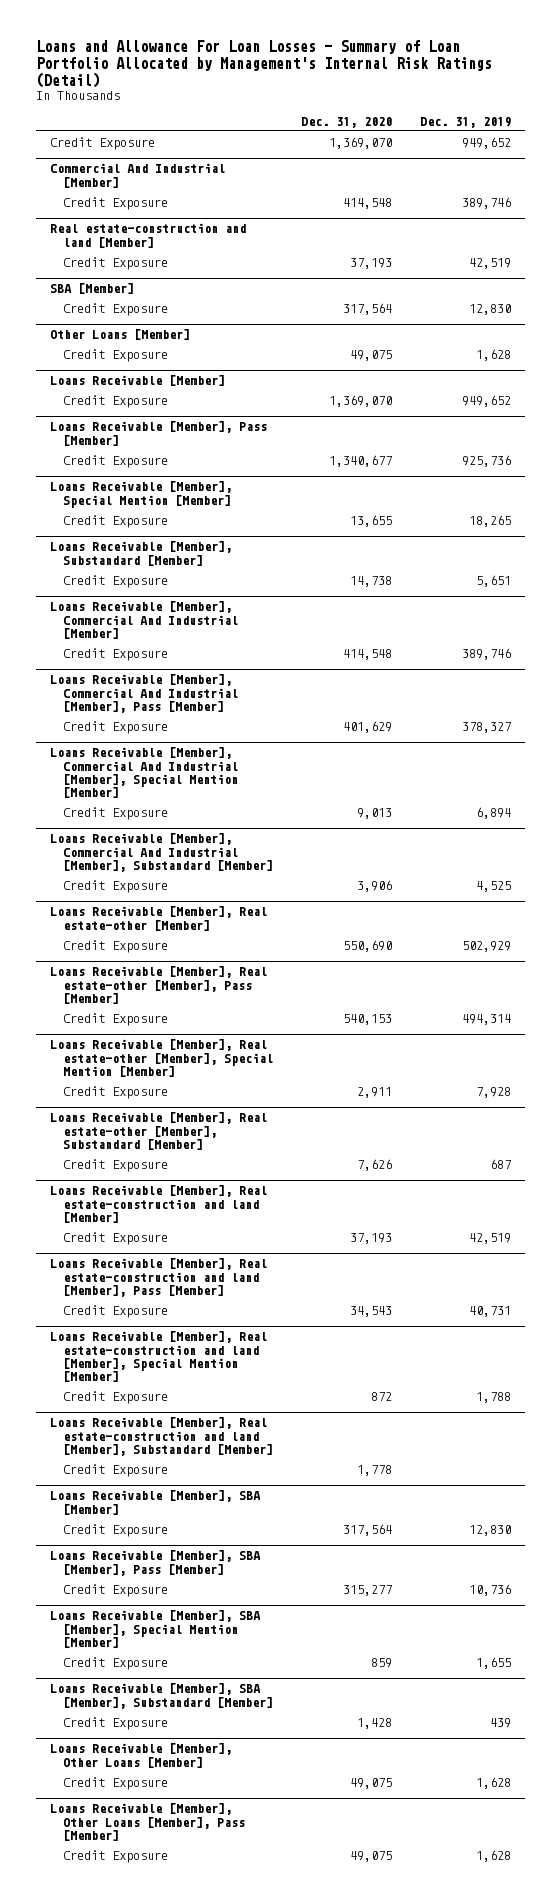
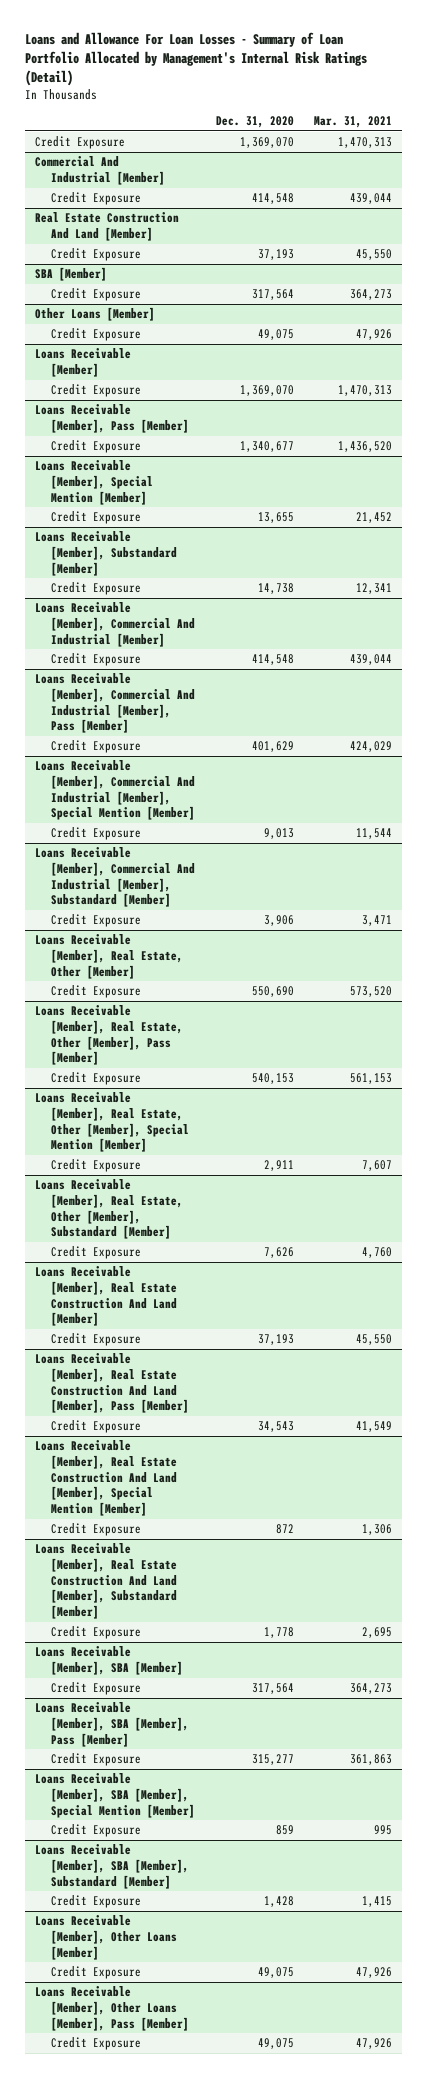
- | Dec. 31, 2020 | Dec. 31, 2019
+ | Dec. 31, 2020 | Mar. 31, 2021
- Real estate-construction and land [Member]
+ Real Estate Construction And Land [Member]
- Loans Receivable [Member], Real estate-other [Member]
+ Loans Receivable [Member], Real Estate, Other [Member]
- Loans Receivable [Member], Real estate-other [Member], Pass [Member]
+ Loans Receivable [Member], Real Estate, Other [Member], Pass [Member]
- Loans Receivable [Member], Real estate-other [Member], Special Mention [Member]
+ Loans Receivable [Member], Real Estate, Other [Member], Special Mention [Member]
- Loans Receivable [Member], Real estate-other [Member], Substandard [Member]
+ Loans Receivable [Member], Real Estate, Other [Member], Substandard [Member]
- Loans Receivable [Member], Real estate-construction and land [Member]
+ Loans Receivable [Member], Real Estate Construction And Land [Member]
- Loans Receivable [Member], Real estate-construction and land [Member], Pass [Member]
+ Loans Receivable [Member], Real Estate Construction And Land [Member], Pass [Member]
- Loans Receivable [Member], Real estate-construction and land [Member], Special Mention [Member]
+ Loans Receivable [Member], Real Estate Construction And Land [Member], Special Mention [Member]
- Loans Receivable [Member], Real estate-construction and land [Member], Substandard [Member]
+ Loans Receivable [Member], Real Estate Construction And Land [Member], Substandard [Member]

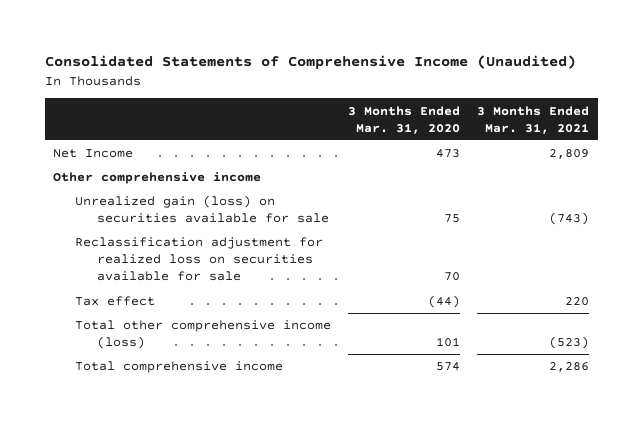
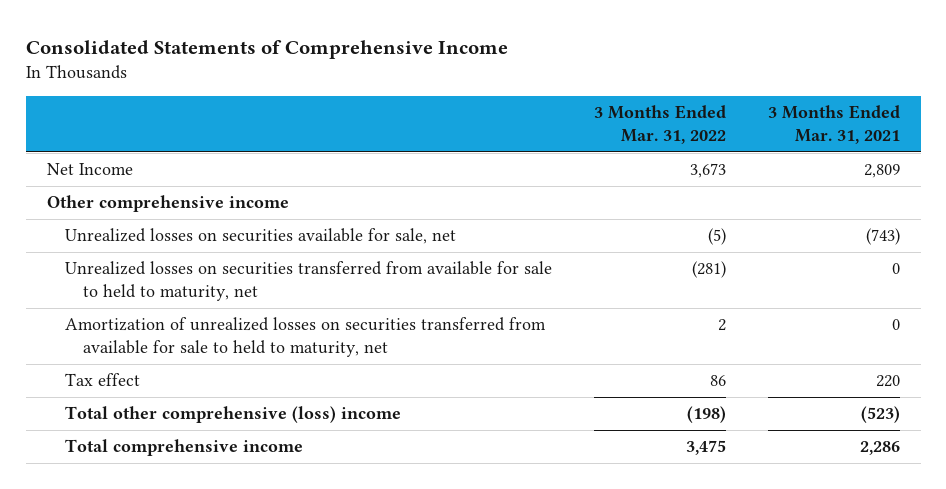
- Consolidated Statements of Comprehensive Income (Unaudited)
+ Consolidated Statements of Comprehensive Income
- | 3 Months Ended Mar. 31, 2020 | 3 Months Ended Mar. 31, 2021
+ | 3 Months Ended Mar. 31, 2022 | 3 Months Ended Mar. 31, 2021
- Unrealized gain (loss) on securities available for sale | 75 | (743)
- Reclassification adjustment for realized loss on securities available for sale | 70 |
+ Unrealized losses on securities available for sale, net | (5) | (743)
+ Unrealized losses on securities transferred from available for sale to held to maturity, net | (281) | 0
+ Amortization of unrealized losses on securities transferred from available for sale to held to maturity, net | 2 | 0
- Total other comprehensive income (loss) | 101 | (523)
+ Total other comprehensive (loss) income | (198) | (523)

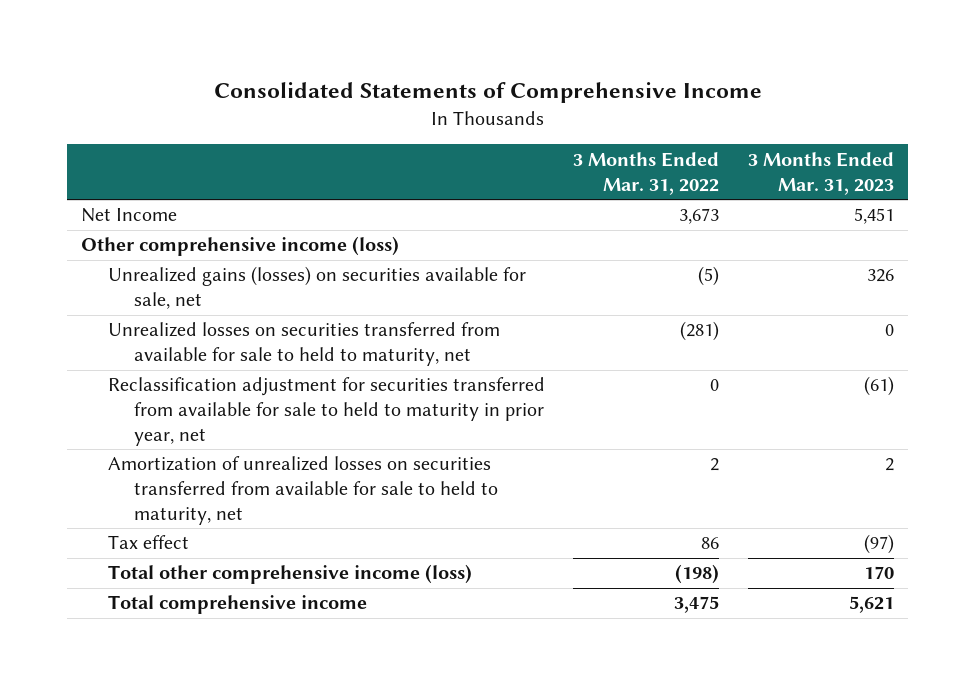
- | 3 Months Ended Mar. 31, 2022 | 3 Months Ended Mar. 31, 2021
+ | 3 Months Ended Mar. 31, 2022 | 3 Months Ended Mar. 31, 2023
- Other comprehensive income
- Unrealized losses on securities available for sale, net | (5) | (743)
+ Other comprehensive income (loss)
+ Unrealized gains (losses) on securities available for sale, net | (5) | 326
+ Reclassification adjustment for securities transferred from available for sale to held to maturity in prior year, net | 0 | (61)
- Total other comprehensive (loss) income | (198) | (523)
+ Total other comprehensive income (loss) | (198) | 170

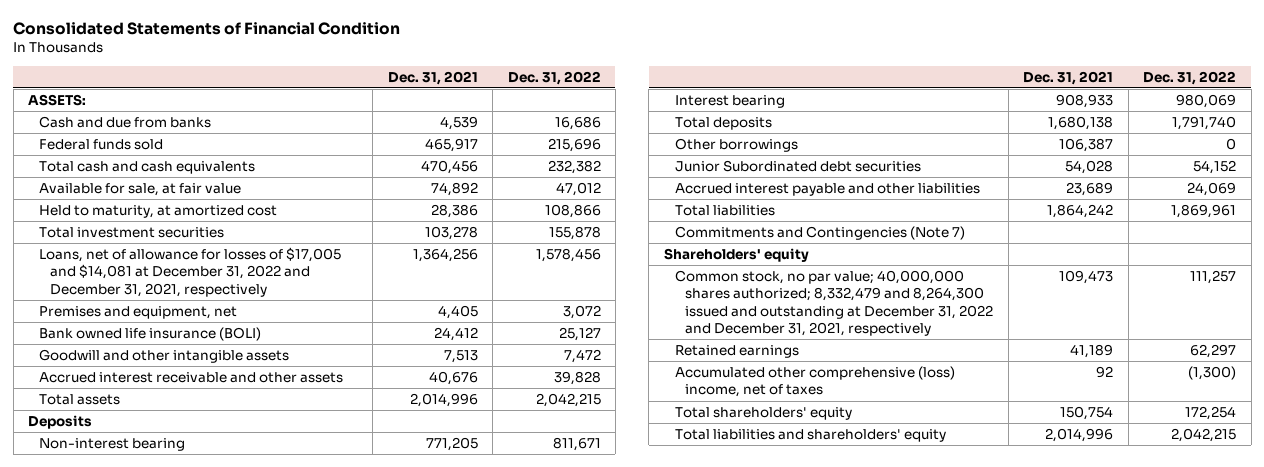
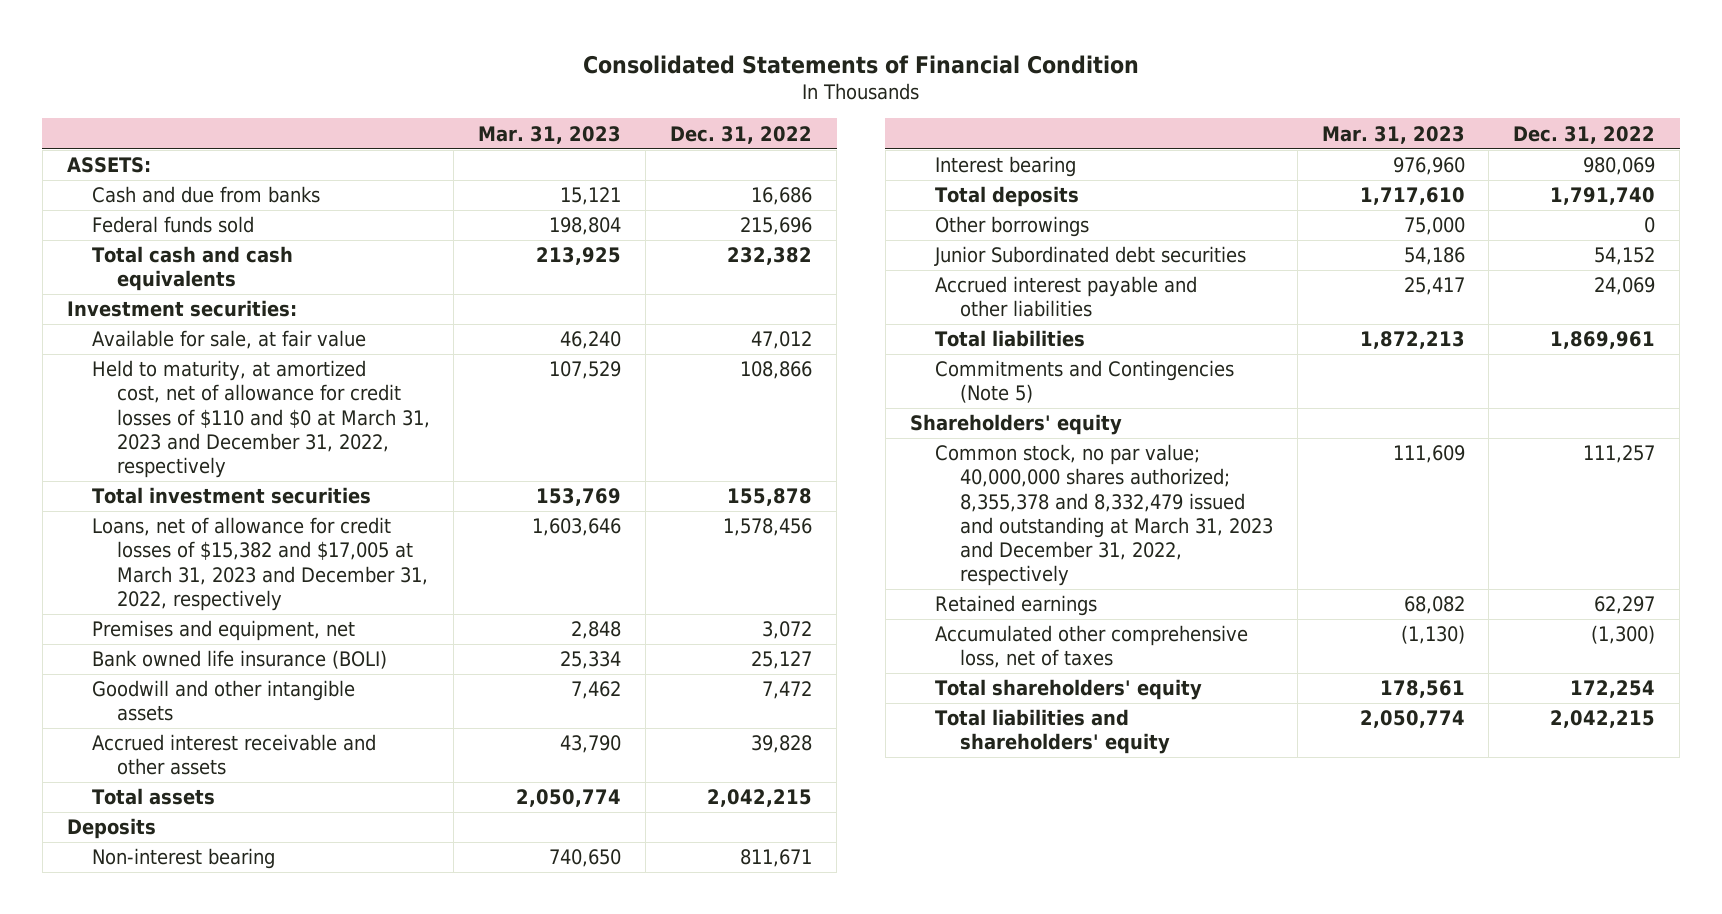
- | Dec. 31, 2021 | Dec. 31, 2022
+ | Mar. 31, 2023 | Dec. 31, 2022
+ Investment securities:
- Held to maturity, at amortized cost | 28,386 | 108,866
+ Held to maturity, at amortized cost, net of allowance for credit losses of $110 and $0 at March 31, 2023 and December 31, 2022, respectively | 107,529 | 108,866
- Loans, net of allowance for losses of $17,005 and $14,081 at December 31, 2022 and December 31, 2021, respectively | 1,364,256 | 1,578,456
+ Loans, net of allowance for credit losses of $15,382 and $17,005 at March 31, 2023 and December 31, 2022, respectively | 1,603,646 | 1,578,456
- Commitments and Contingencies (Note 7)
+ Commitments and Contingencies (Note 5)
- Common stock, no par value; 40,000,000 shares authorized; 8,332,479 and 8,264,300 issued and outstanding at December 31, 2022 and December 31, 2021, respectively | 109,473 | 111,257
+ Common stock, no par value; 40,000,000 shares authorized; 8,355,378 and 8,332,479 issued and outstanding at March 31, 2023 and December 31, 2022, respectively | 111,609 | 111,257
- Accumulated other comprehensive (loss) income, net of taxes | 92 | (1,300)
+ Accumulated other comprehensive loss, net of taxes | (1,130) | (1,300)

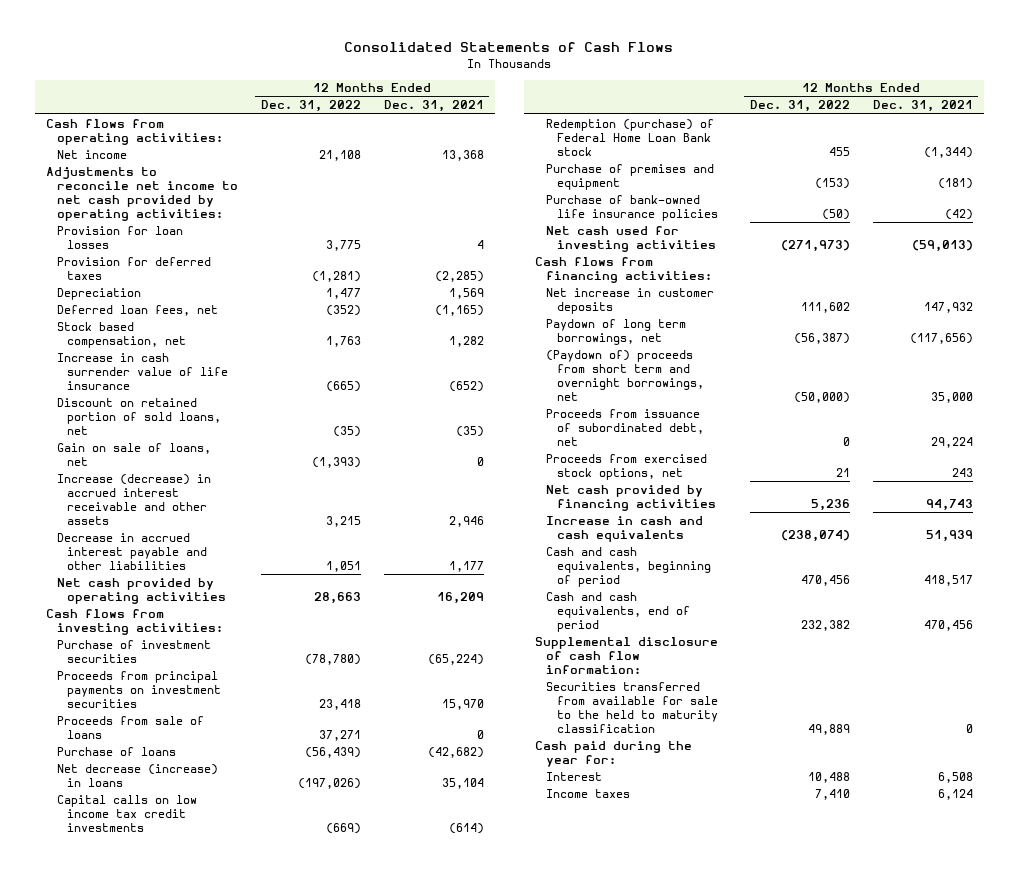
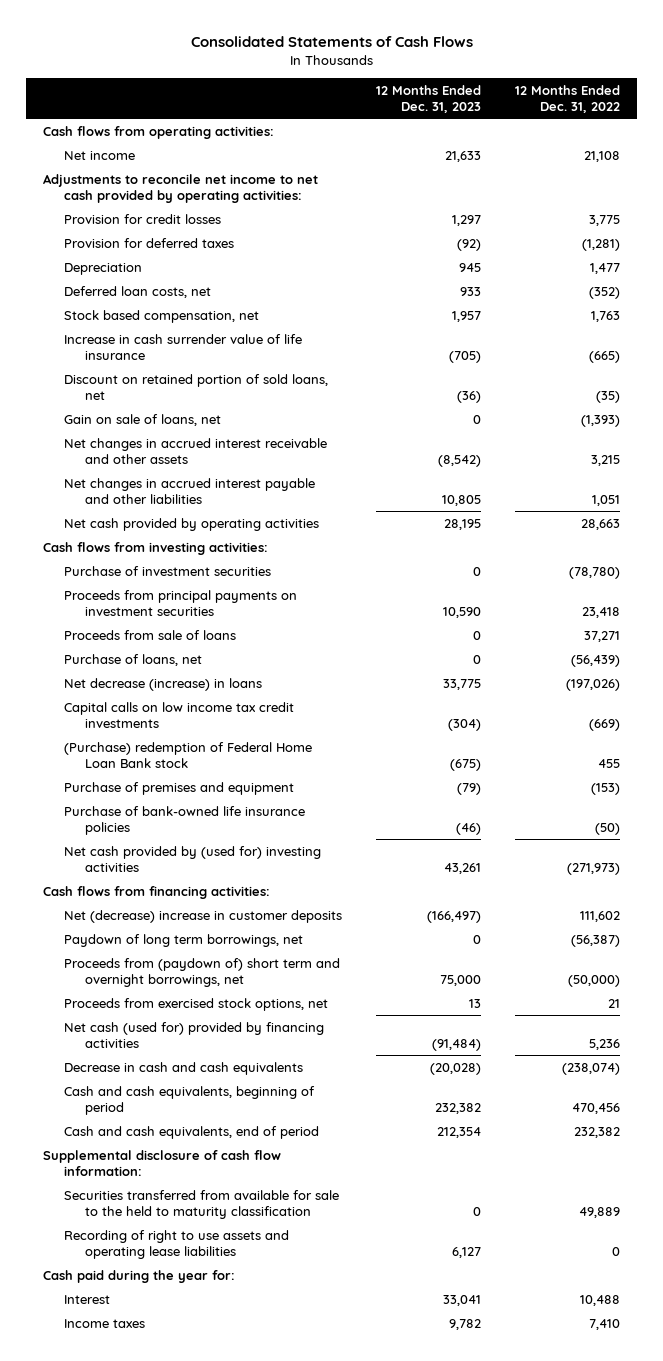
- | 12 Months Ended Dec. 31, 2022 | 12 Months Ended Dec. 31, 2021
+ | 12 Months Ended Dec. 31, 2023 | 12 Months Ended Dec. 31, 2022
- Provision for loan losses | 3,775 | 4
+ Provision for credit losses | 1,297 | 3,775
- Deferred loan fees, net | (352) | (1,165)
+ Deferred loan costs, net | 933 | (352)
- Increase (decrease) in accrued interest receivable and other assets | 3,215 | 2,946
- Decrease in accrued interest payable and other liabilities | 1,051 | 1,177
+ Net changes in accrued interest receivable and other assets | (8,542) | 3,215
+ Net changes in accrued interest payable and other liabilities | 10,805 | 1,051
- Purchase of loans | (56,439) | (42,682)
+ Purchase of loans, net | 0 | (56,439)
- Redemption (purchase) of Federal Home Loan Bank stock | 455 | (1,344)
+ (Purchase) redemption of Federal Home Loan Bank stock | (675) | 455
- Net cash used for investing activities | (271,973) | (59,013)
+ Net cash provided by (used for) investing activities | 43,261 | (271,973)
- Net increase in customer deposits | 111,602 | 147,932
+ Net (decrease) increase in customer deposits | (166,497) | 111,602
- (Paydown of) proceeds from short term and overnight borrowings, net | (50,000) | 35,000
- Proceeds from issuance of subordinated debt, net | 0 | 29,224
+ Proceeds from (paydown of) short term and overnight borrowings, net | 75,000 | (50,000)
- Net cash provided by financing activities | 5,236 | 94,743
- Increase in cash and cash equivalents | (238,074) | 51,939
+ Net cash (used for) provided by financing activities | (91,484) | 5,236
+ Decrease in cash and cash equivalents | (20,028) | (238,074)
+ Recording of right to use assets and operating lease liabilities | 6,127 | 0

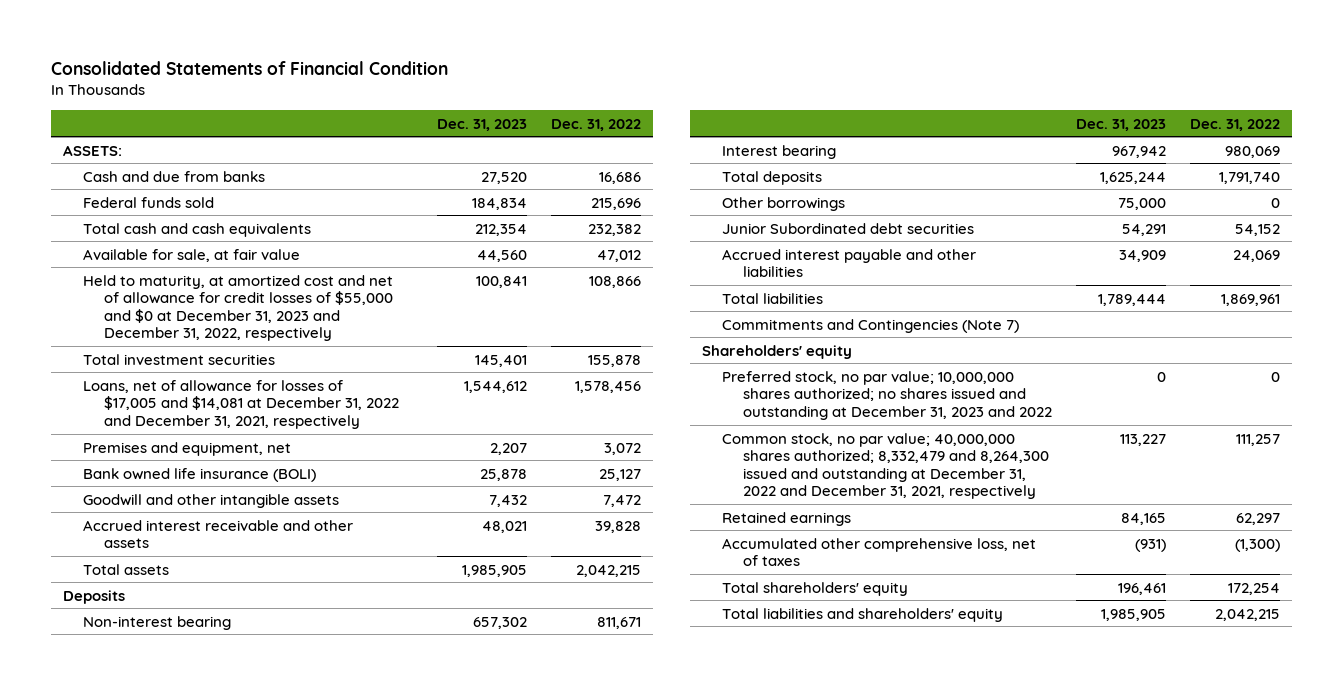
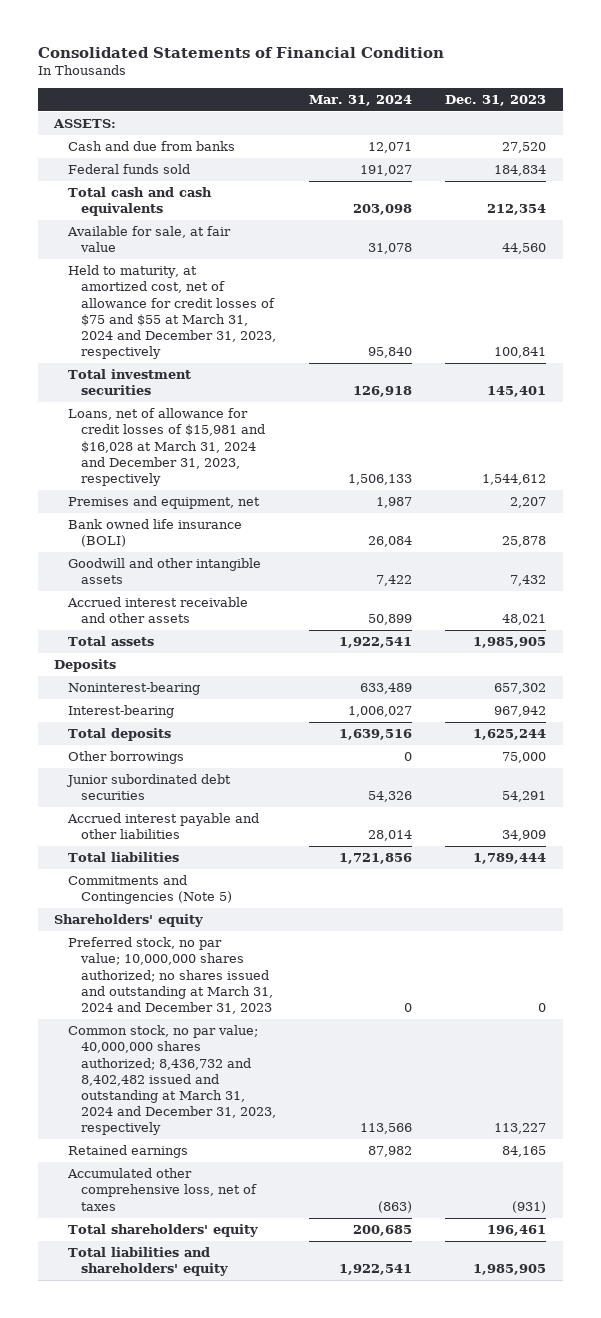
- | Dec. 31, 2023 | Dec. 31, 2022
+ | Mar. 31, 2024 | Dec. 31, 2023
- Held to maturity, at amortized cost and net of allowance for credit losses of $55,000 and $0 at December 31, 2023 and December 31, 2022, respectively | 100,841 | 108,866
+ Held to maturity, at amortized cost, net of allowance for credit losses of $75 and $55 at March 31, 2024 and December 31, 2023, respectively | 95,840 | 100,841
- Loans, net of allowance for losses of $17,005 and $14,081 at December 31, 2022 and December 31, 2021, respectively | 1,544,612 | 1,578,456
+ Loans, net of allowance for credit losses of $15,981 and $16,028 at March 31, 2024 and December 31, 2023, respectively | 1,506,133 | 1,544,612
- Non-interest bearing | 657,302 | 811,671
- Interest bearing | 967,942 | 980,069
+ Noninterest-bearing | 633,489 | 657,302
+ Interest-bearing | 1,006,027 | 967,942
- Junior Subordinated debt securities | 54,291 | 54,152
+ Junior subordinated debt securities | 54,326 | 54,291
- Commitments and Contingencies (Note 7)
+ Commitments and Contingencies (Note 5)
- Preferred stock, no par value; 10,000,000 shares authorized; no shares issued and outstanding at December 31, 2023 and 2022 | 0 | 0
- Common stock, no par value; 40,000,000 shares authorized; 8,332,479 and 8,264,300 issued and outstanding at December 31, 2022 and December 31, 2021, respectively | 113,227 | 111,257
+ Preferred stock, no par value; 10,000,000 shares authorized; no shares issued and outstanding at March 31, 2024 and December 31, 2023 | 0 | 0
+ Common stock, no par value; 40,000,000 shares authorized; 8,436,732 and 8,402,482 issued and outstanding at March 31, 2024 and December 31, 2023, respectively | 113,566 | 113,227

